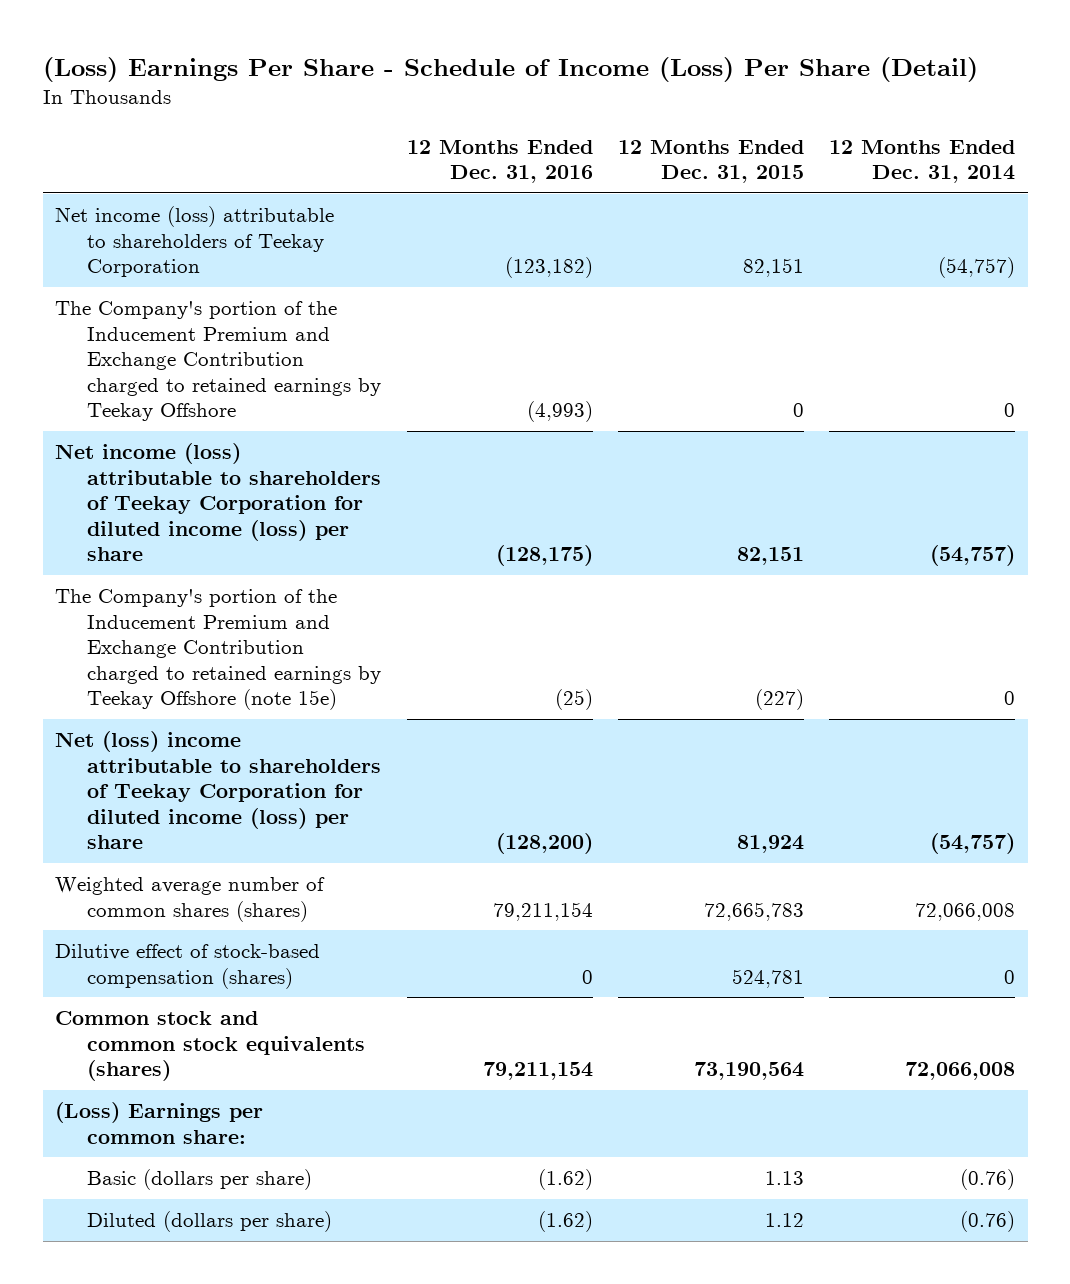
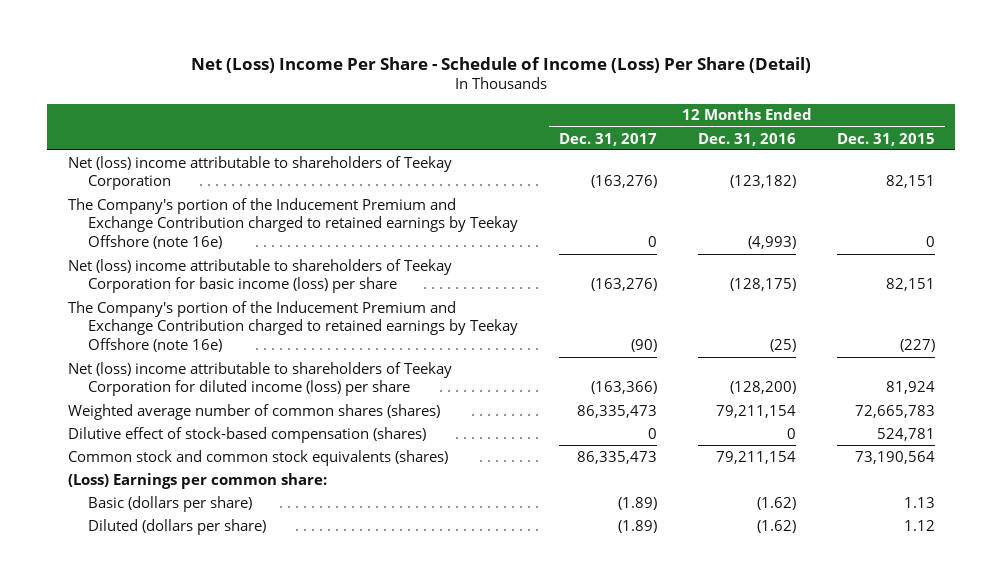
- (Loss) Earnings Per Share - Schedule of Income (Loss) Per Share (Detail)
+ Net (Loss) Income Per Share - Schedule of Income (Loss) Per Share (Detail)
- | 12 Months Ended Dec. 31, 2016 | 12 Months Ended Dec. 31, 2015 | 12 Months Ended Dec. 31, 2014
+ | 12 Months Ended Dec. 31, 2017 | 12 Months Ended Dec. 31, 2016 | 12 Months Ended Dec. 31, 2015
- Net income (loss) attributable to shareholders of Teekay Corporation | (123,182) | 82,151 | (54,757)
- The Company's portion of the Inducement Premium and Exchange Contribution charged to retained earnings by Teekay Offshore | (4,993) | 0 | 0
- Net income (loss) attributable to shareholders of Teekay Corporation for diluted income (loss) per share | (128,175) | 82,151 | (54,757)
- The Company's portion of the Inducement Premium and Exchange Contribution charged to retained earnings by Teekay Offshore (note 15e) | (25) | (227) | 0
+ Net (loss) income attributable to shareholders of Teekay Corporation | (163,276) | (123,182) | 82,151
+ The Company's portion of the Inducement Premium and Exchange Contribution charged to retained earnings by Teekay Offshore (note 16e) | 0 | (4,993) | 0
+ Net (loss) income attributable to shareholders of Teekay Corporation for basic income (loss) per share | (163,276) | (128,175) | 82,151
+ The Company's portion of the Inducement Premium and Exchange Contribution charged to retained earnings by Teekay Offshore (note 16e) | (90) | (25) | (227)

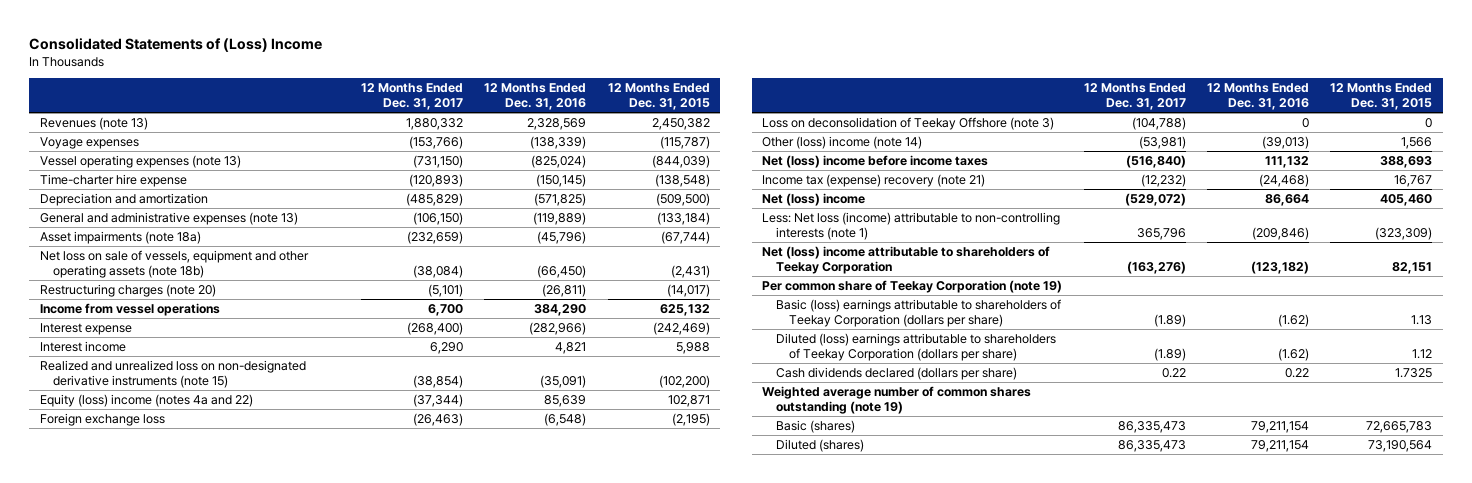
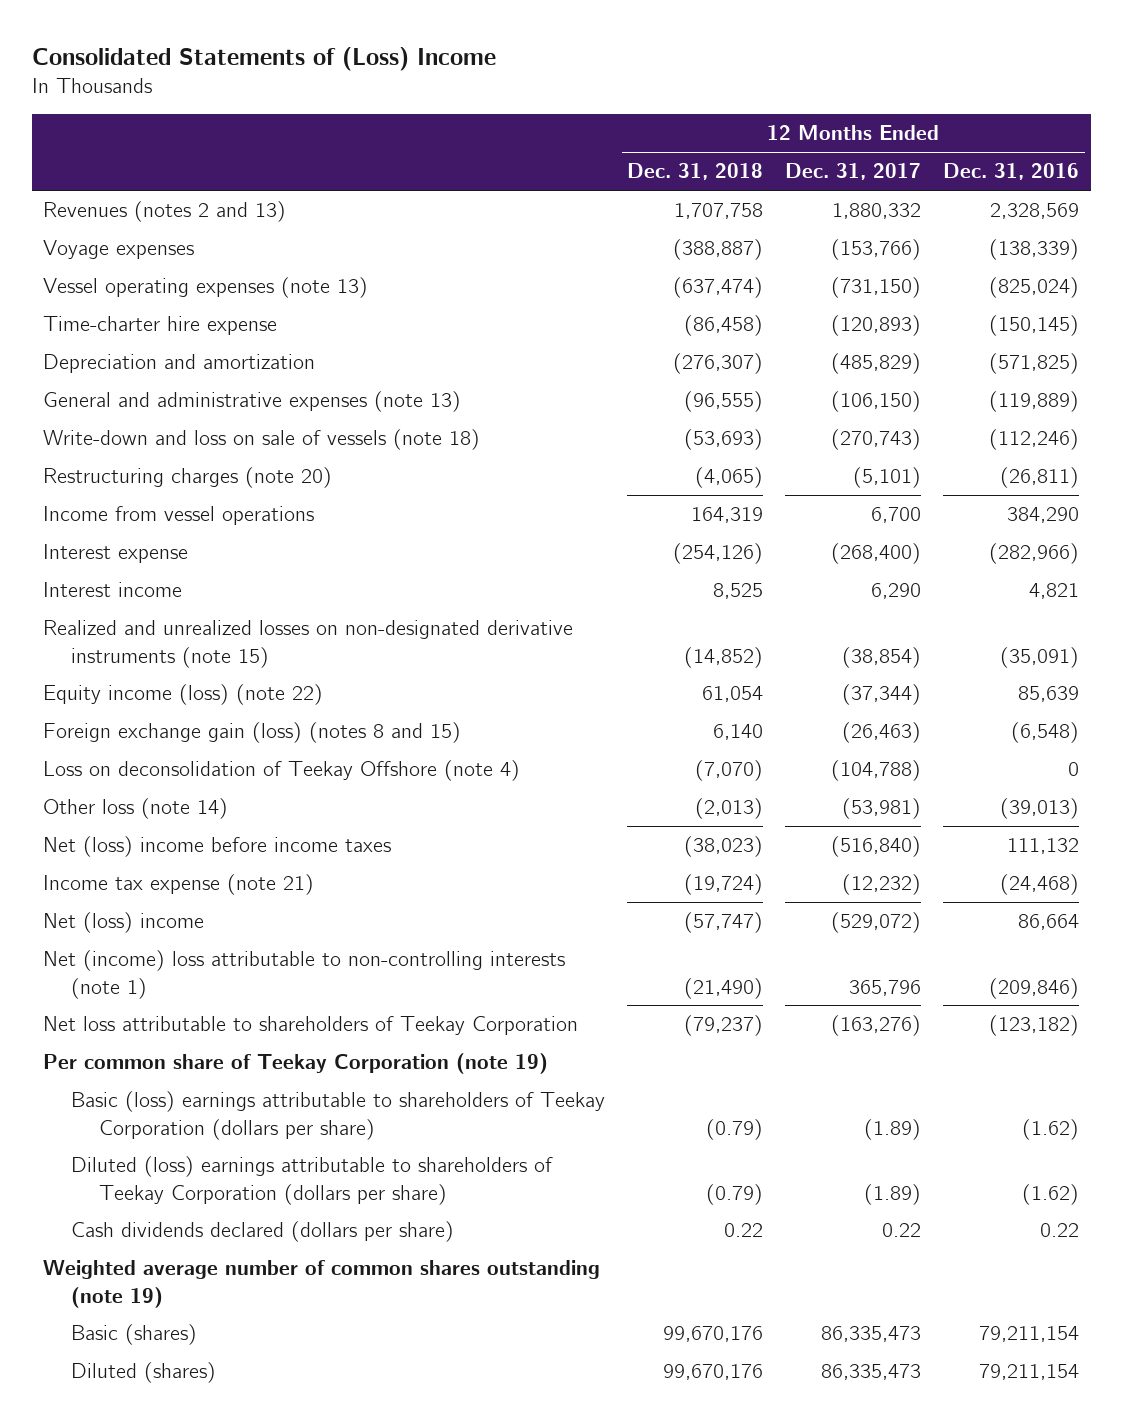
- | 12 Months Ended Dec. 31, 2017 | 12 Months Ended Dec. 31, 2016 | 12 Months Ended Dec. 31, 2015
+ | 12 Months Ended Dec. 31, 2018 | 12 Months Ended Dec. 31, 2017 | 12 Months Ended Dec. 31, 2016
- Revenues (note 13) | 1,880,332 | 2,328,569 | 2,450,382
+ Revenues (notes 2 and 13) | 1,707,758 | 1,880,332 | 2,328,569
- Asset impairments (note 18a) | (232,659) | (45,796) | (67,744)
- Net loss on sale of vessels, equipment and other operating assets (note 18b) | (38,084) | (66,450) | (2,431)
+ Write-down and loss on sale of vessels (note 18) | (53,693) | (270,743) | (112,246)
- Realized and unrealized loss on non-designated derivative instruments (note 15) | (38,854) | (35,091) | (102,200)
- Equity (loss) income (notes 4a and 22) | (37,344) | 85,639 | 102,871
- Foreign exchange loss | (26,463) | (6,548) | (2,195)
- Loss on deconsolidation of Teekay Offshore (note 3) | (104,788) | 0 | 0
- Other (loss) income (note 14) | (53,981) | (39,013) | 1,566
+ Realized and unrealized losses on non-designated derivative instruments (note 15) | (14,852) | (38,854) | (35,091)
+ Equity income (loss) (note 22) | 61,054 | (37,344) | 85,639
+ Foreign exchange gain (loss) (notes 8 and 15) | 6,140 | (26,463) | (6,548)
+ Loss on deconsolidation of Teekay Offshore (note 4) | (7,070) | (104,788) | 0
+ Other loss (note 14) | (2,013) | (53,981) | (39,013)
- Income tax (expense) recovery (note 21) | (12,232) | (24,468) | 16,767
+ Income tax expense (note 21) | (19,724) | (12,232) | (24,468)
- Less: Net loss (income) attributable to non-controlling interests (note 1) | 365,796 | (209,846) | (323,309)
- Net (loss) income attributable to shareholders of Teekay Corporation | (163,276) | (123,182) | 82,151
+ Net (income) loss attributable to non-controlling interests (note 1) | (21,490) | 365,796 | (209,846)
+ Net loss attributable to shareholders of Teekay Corporation | (79,237) | (163,276) | (123,182)

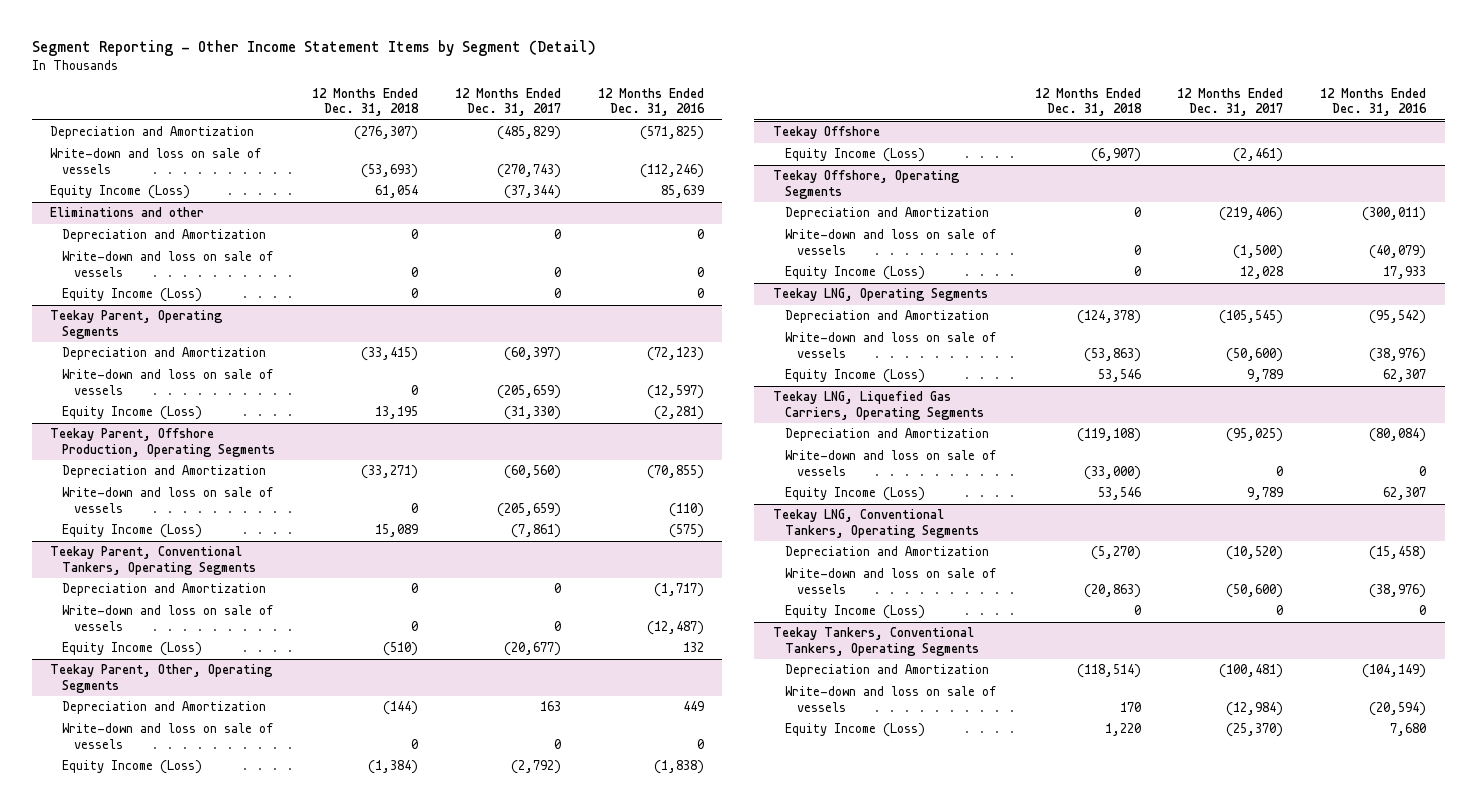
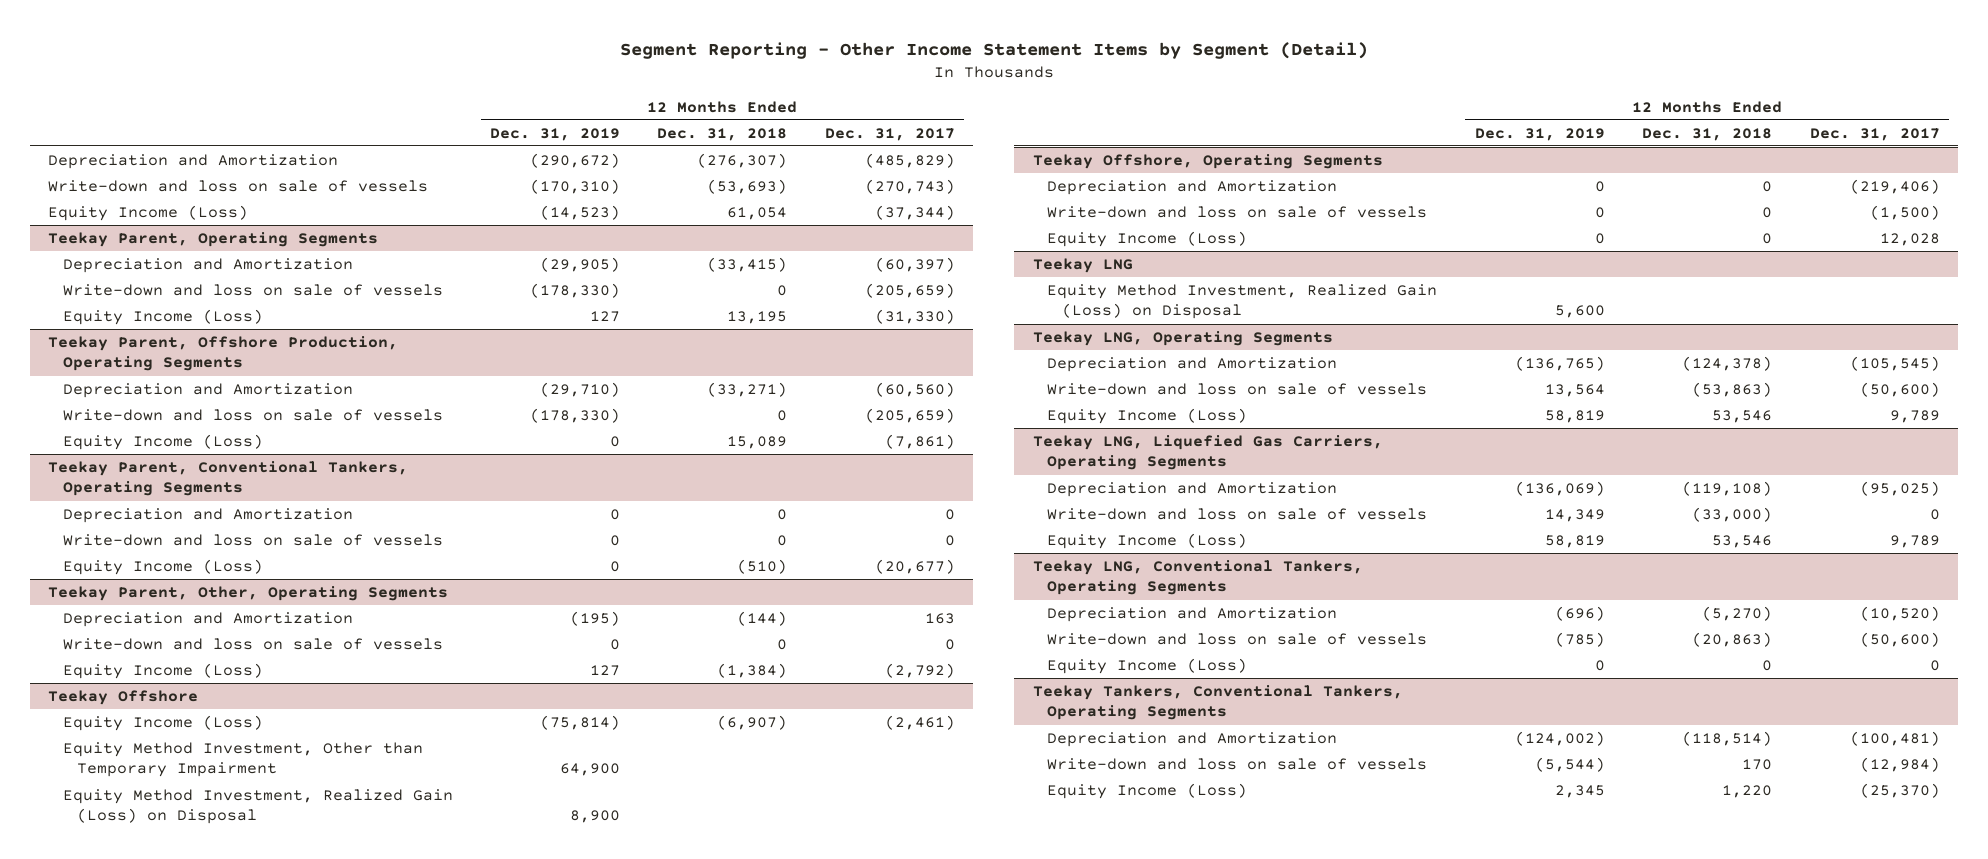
- | 12 Months Ended Dec. 31, 2018 | 12 Months Ended Dec. 31, 2017 | 12 Months Ended Dec. 31, 2016
+ | 12 Months Ended Dec. 31, 2019 | 12 Months Ended Dec. 31, 2018 | 12 Months Ended Dec. 31, 2017
- Eliminations and other
- Depreciation and Amortization | 0 | 0 | 0
- Write-down and loss on sale of vessels | 0 | 0 | 0
- Equity Income (Loss) | 0 | 0 | 0
@ Teekay Offshore
+ Equity Method Investment, Other than Temporary Impairment | 64,900 | |
+ Equity Method Investment, Realized Gain (Loss) on Disposal | 8,900 | |
+ Teekay LNG
+ Equity Method Investment, Realized Gain (Loss) on Disposal | 5,600 | |

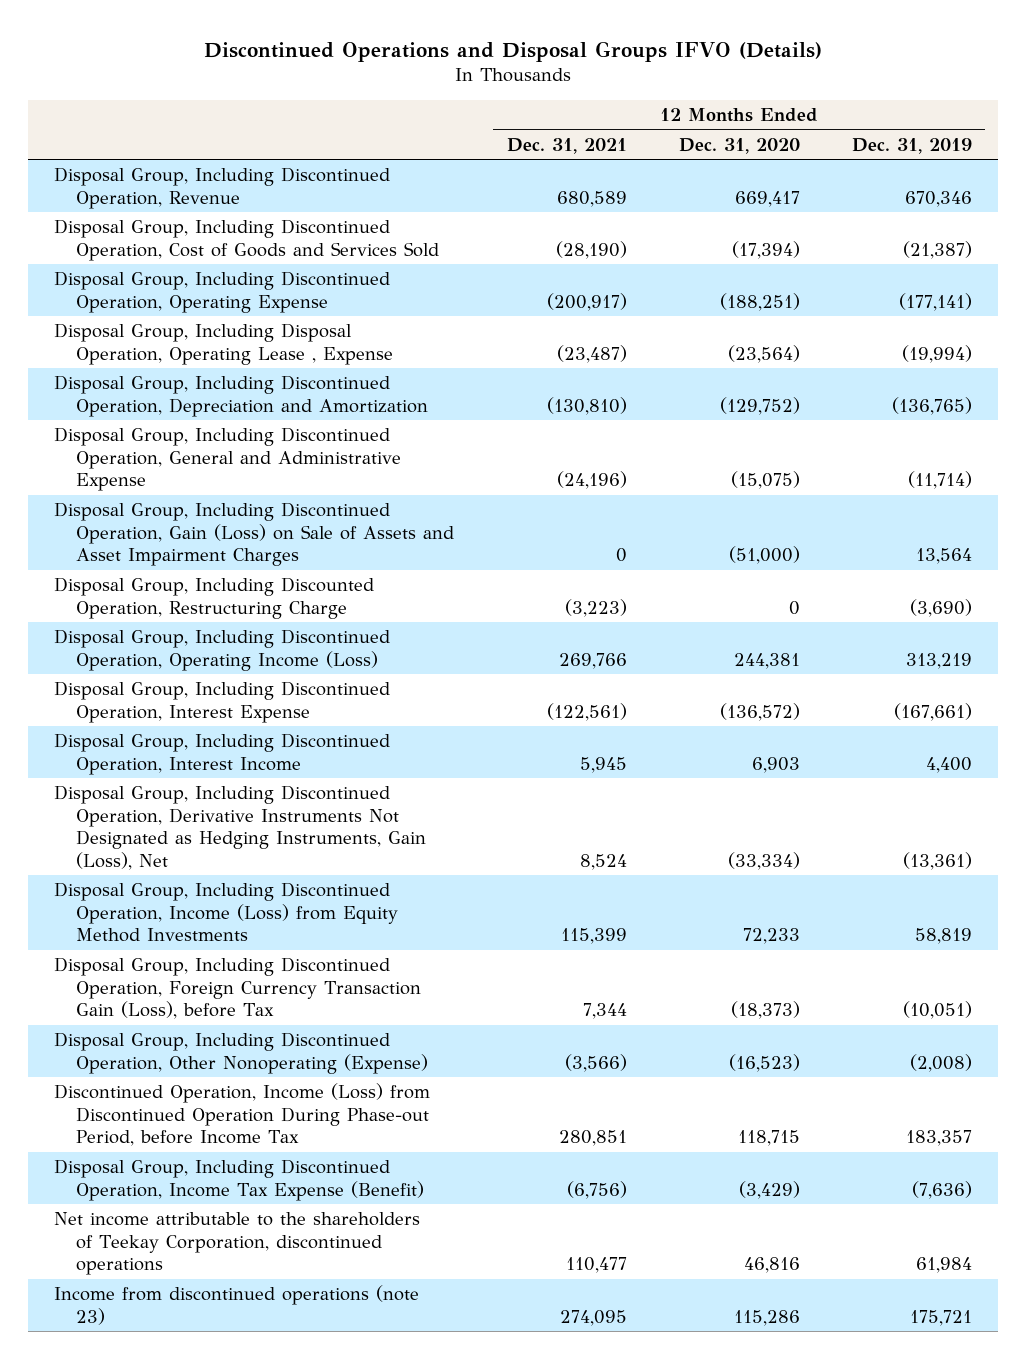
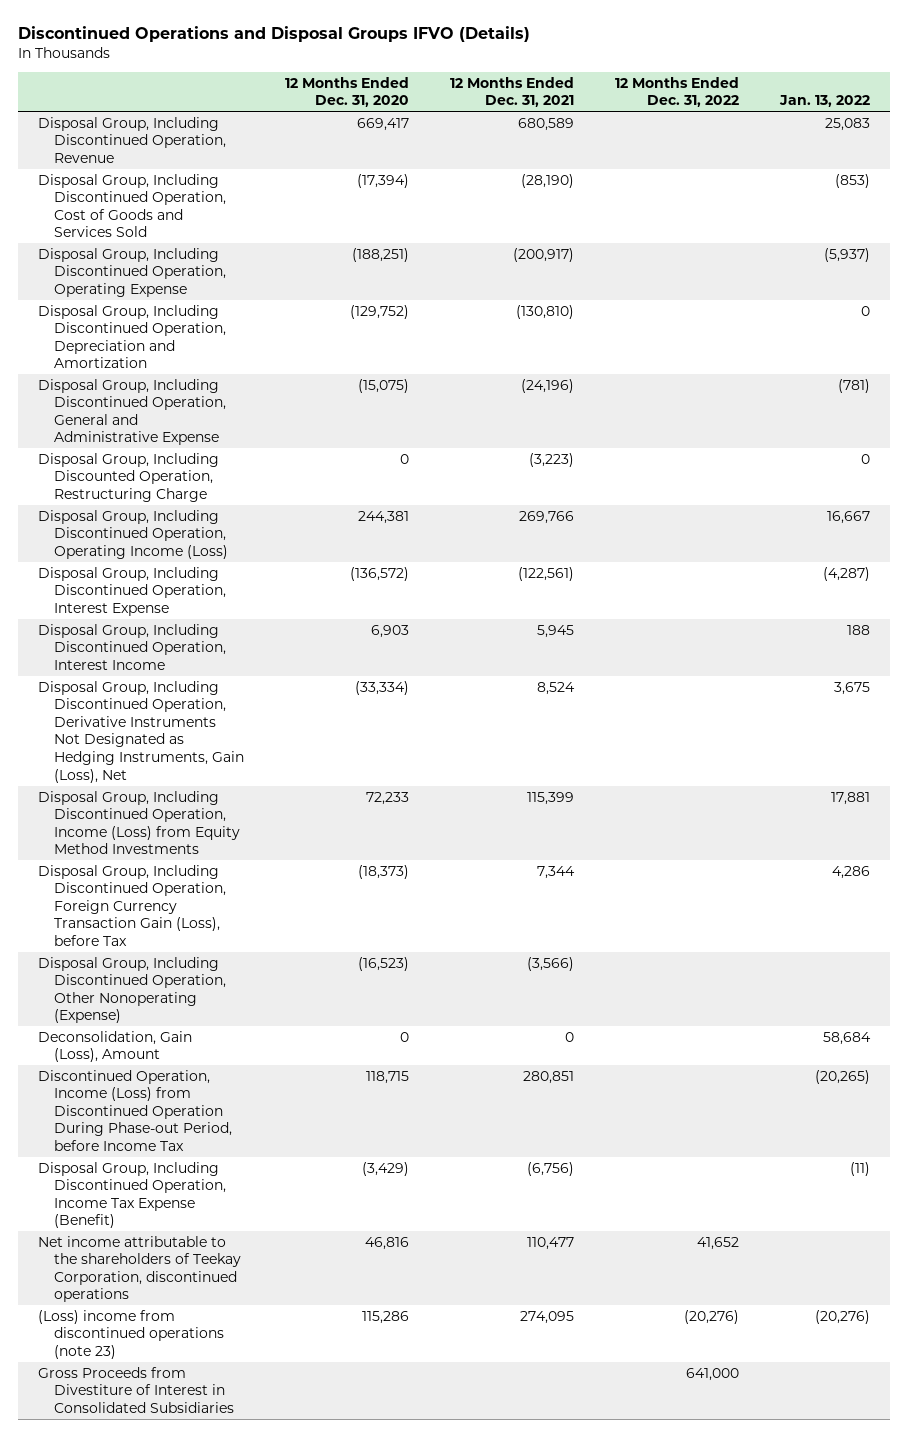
- | 12 Months Ended Dec. 31, 2021 | 12 Months Ended Dec. 31, 2020 | 12 Months Ended Dec. 31, 2019
+ | 12 Months Ended Dec. 31, 2020 | 12 Months Ended Dec. 31, 2021 | 12 Months Ended Dec. 31, 2022 | Jan. 13, 2022
- Disposal Group, Including Disposal Operation, Operating Lease , Expense | (23,487) | (23,564) | (19,994)
- Disposal Group, Including Discontinued Operation, Gain (Loss) on Sale of Assets and Asset Impairment Charges | 0 | (51,000) | 13,564
+ Deconsolidation, Gain (Loss), Amount | 0 | 0 | | 58,684
- Income from discontinued operations (note 23) | 274,095 | 115,286 | 175,721
+ (Loss) income from discontinued operations (note 23) | 115,286 | 274,095 | (20,276) | (20,276)
+ Gross Proceeds from Divestiture of Interest in Consolidated Subsidiaries | | | 641,000 |

